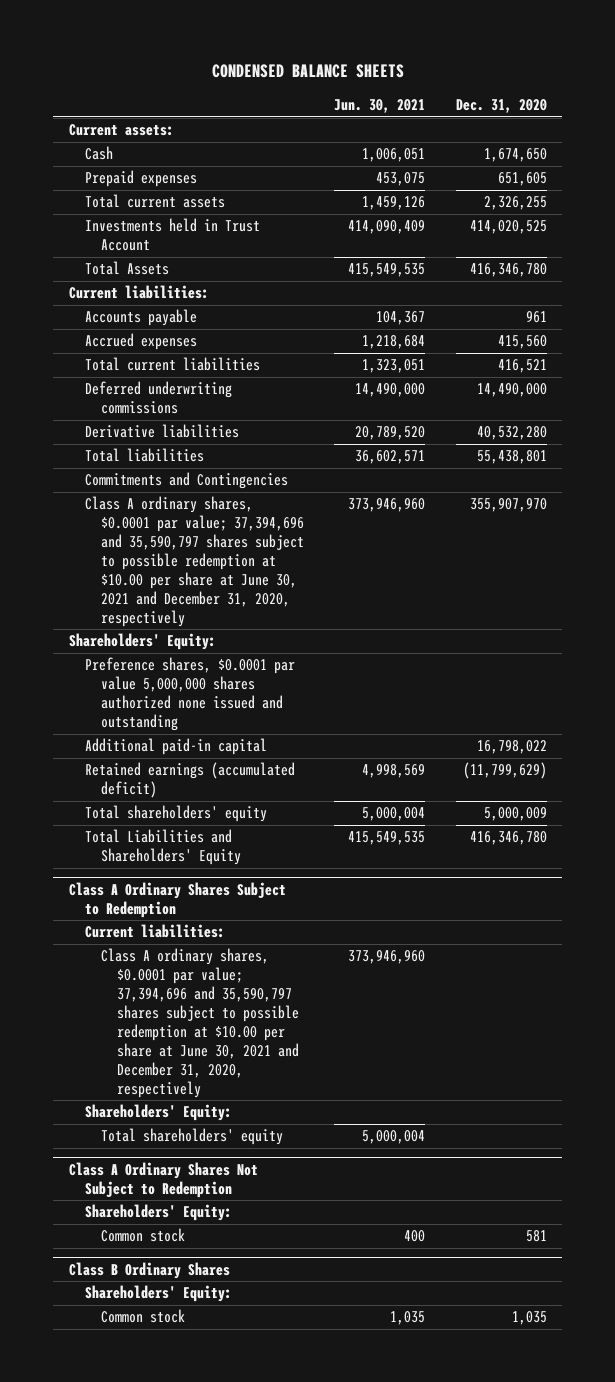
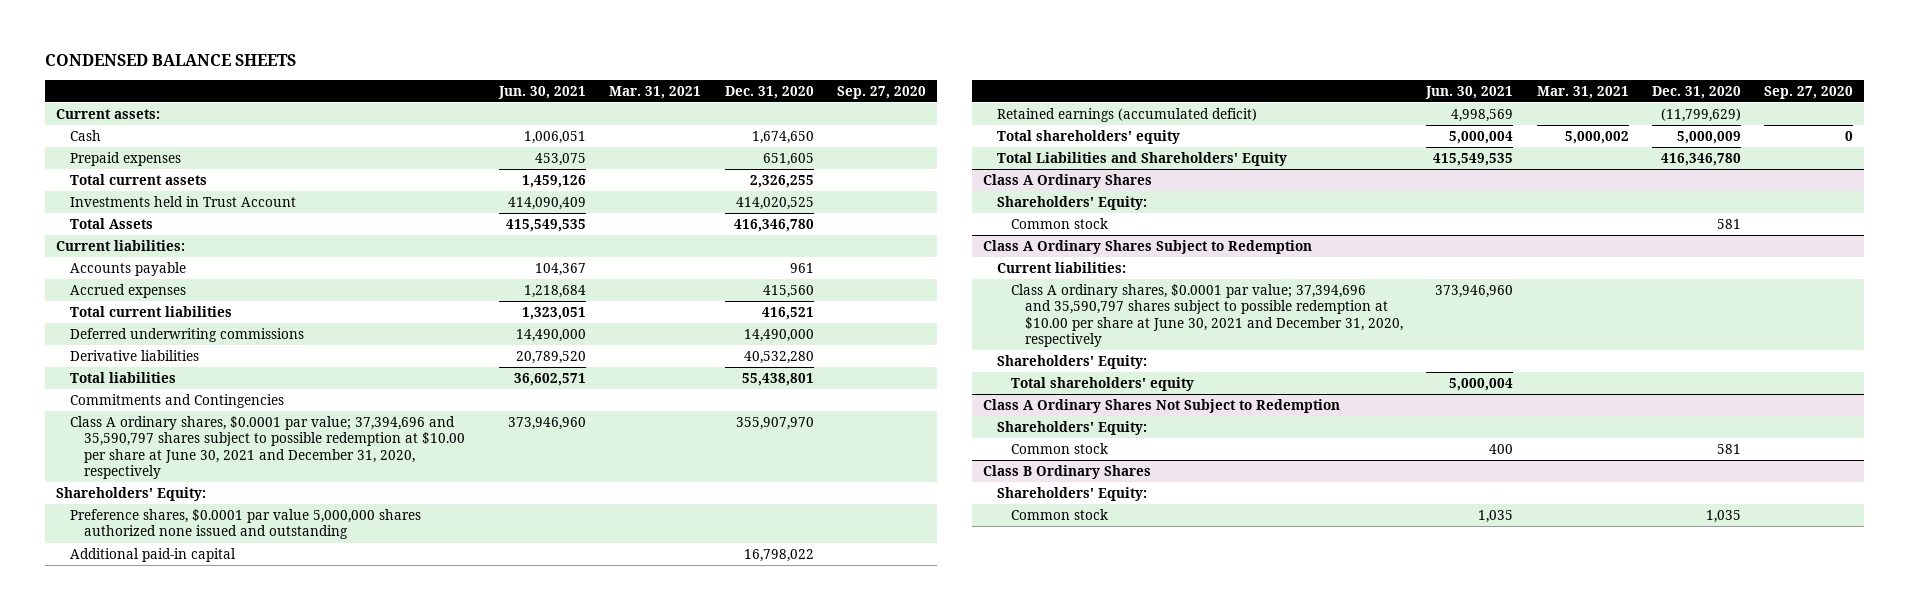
- | Jun. 30, 2021 | Dec. 31, 2020
+ | Jun. 30, 2021 | Mar. 31, 2021 | Dec. 31, 2020 | Sep. 27, 2020
+ Class A Ordinary Shares
+ Shareholders' Equity:
+ Common stock | | | 581 |

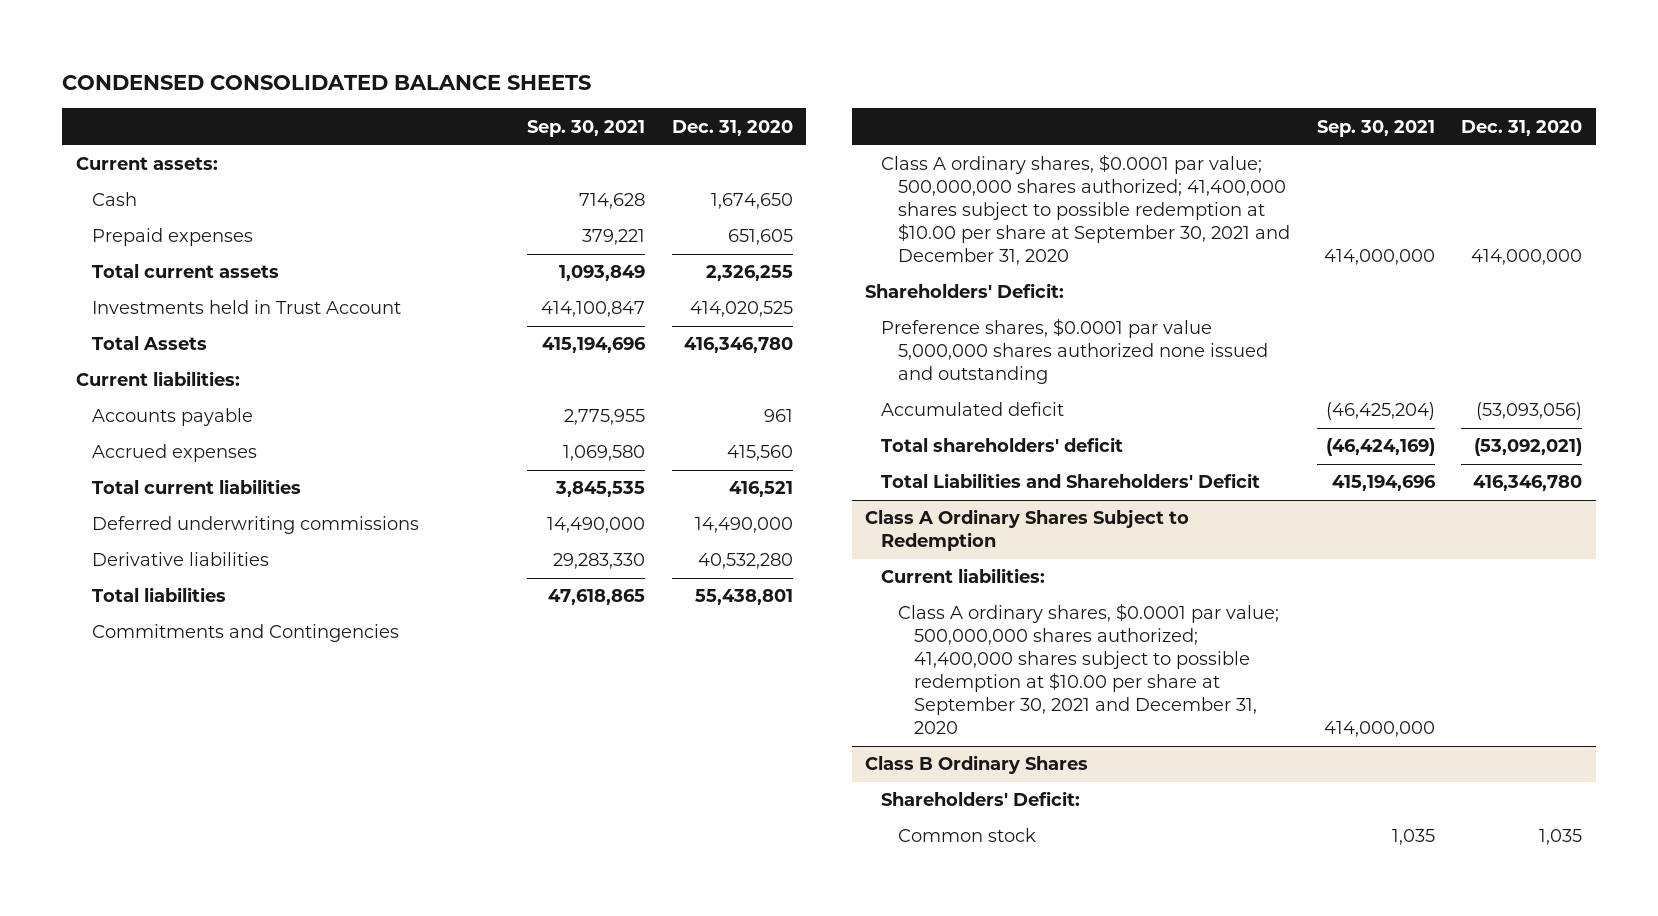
- CONDENSED BALANCE SHEETS
+ CONDENSED CONSOLIDATED BALANCE SHEETS
- | Jun. 30, 2021 | Mar. 31, 2021 | Dec. 31, 2020 | Sep. 27, 2020
+ | Sep. 30, 2021 | Dec. 31, 2020
- Class A ordinary shares, $0.0001 par value; 37,394,696 and 35,590,797 shares subject to possible redemption at $10.00 per share at June 30, 2021 and December 31, 2020, respectively | 373,946,960 | | 355,907,970 |
- Shareholders' Equity:
+ Class A ordinary shares, $0.0001 par value; 500,000,000 shares authorized; 41,400,000 shares subject to possible redemption at $10.00 per share at September 30, 2021 and December 31, 2020 | 414,000,000 | 414,000,000
+ Shareholders' Deficit:
- Additional paid-in capital | | | 16,798,022 |
- Retained earnings (accumulated deficit) | 4,998,569 | | (11,799,629) |
- Total shareholders' equity | 5,000,004 | 5,000,002 | 5,000,009 | 0
- Total Liabilities and Shareholders' Equity | 415,549,535 | | 416,346,780 |
- Class A Ordinary Shares
- Shareholders' Equity:
- Common stock | | | 581 |
+ Accumulated deficit | (46,425,204) | (53,093,056)
+ Total shareholders' deficit | (46,424,169) | (53,092,021)
+ Total Liabilities and Shareholders' Deficit | 415,194,696 | 416,346,780
@ Class A Ordinary Shares Subject to Redemption
- Class A ordinary shares, $0.0001 par value; 37,394,696 and 35,590,797 shares subject to possible redemption at $10.00 per share at June 30, 2021 and December 31, 2020, respectively | 373,946,960 | | |
- Shareholders' Equity:
- Total shareholders' equity | 5,000,004 | | |
- Class A Ordinary Shares Not Subject to Redemption
- Shareholders' Equity:
- Common stock | 400 | | 581 |
@ Class A Ordinary Shares Subject to Redemption
+ Class A ordinary shares, $0.0001 par value; 500,000,000 shares authorized; 41,400,000 shares subject to possible redemption at $10.00 per share at September 30, 2021 and December 31, 2020 | 414,000,000 |
@ Class B Ordinary Shares
- Shareholders' Equity:
+ Shareholders' Deficit:

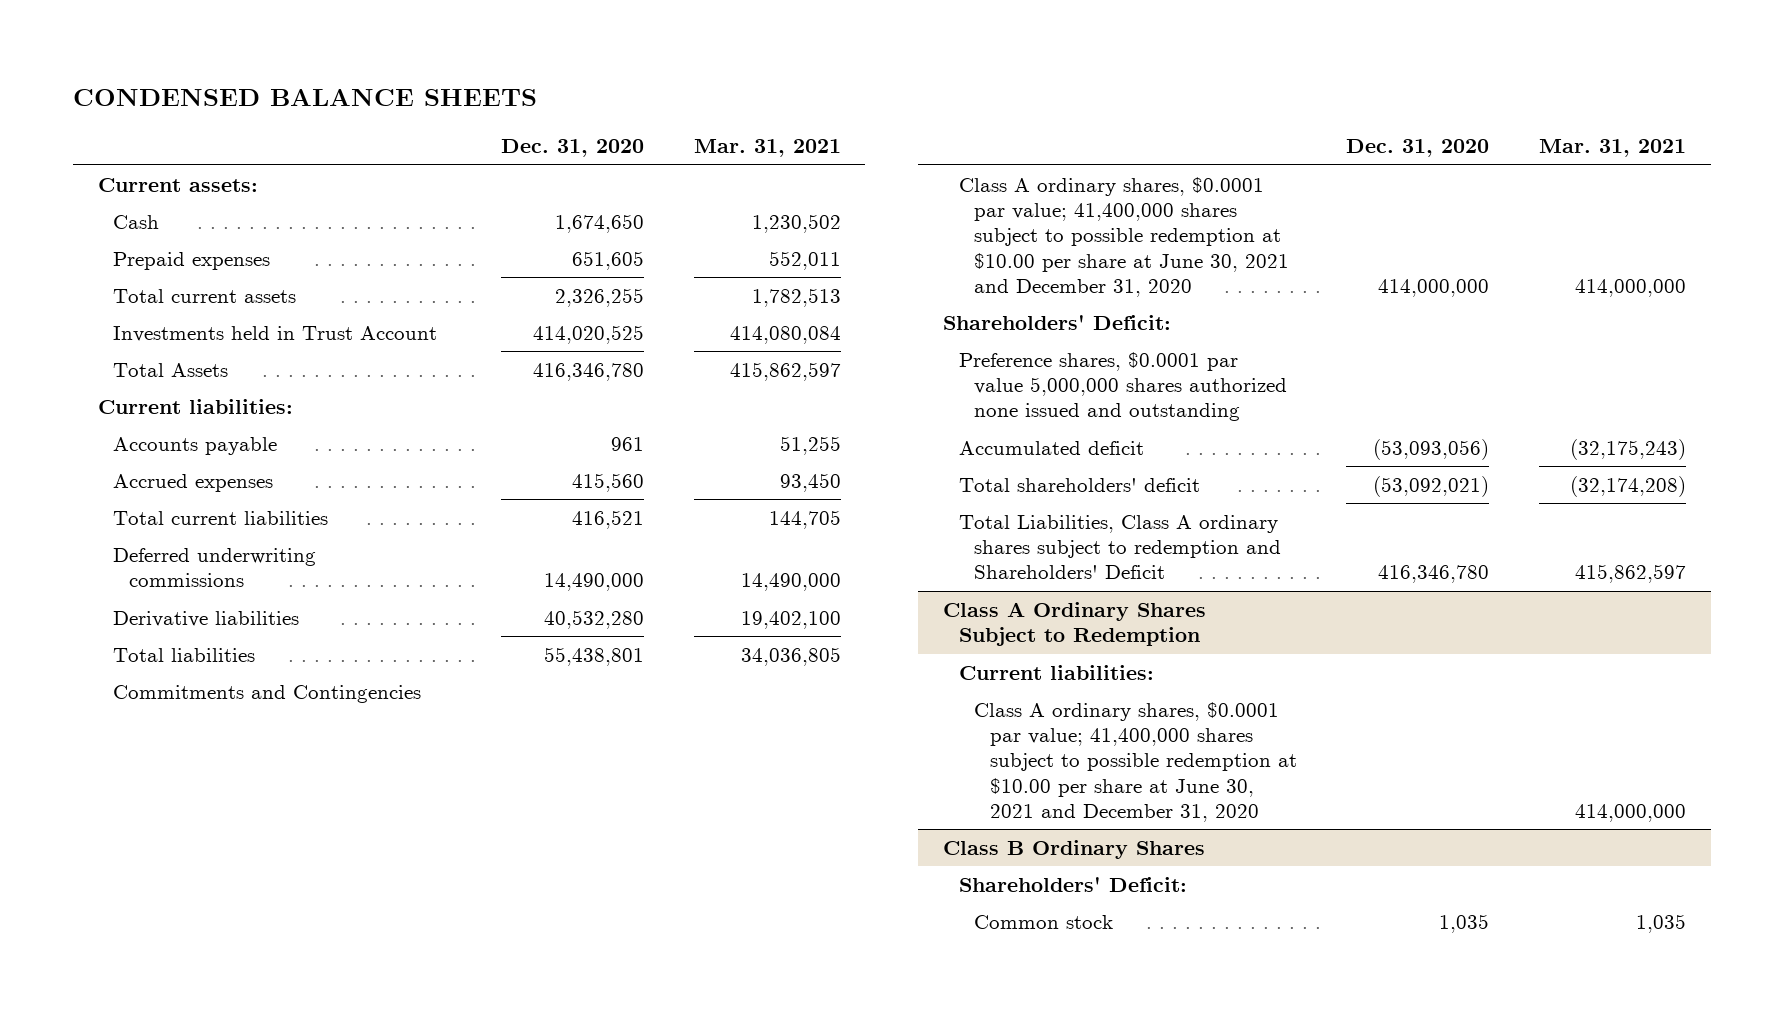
- CONDENSED CONSOLIDATED BALANCE SHEETS
+ CONDENSED BALANCE SHEETS
- | Sep. 30, 2021 | Dec. 31, 2020
+ | Dec. 31, 2020 | Mar. 31, 2021
- Class A ordinary shares, $0.0001 par value; 500,000,000 shares authorized; 41,400,000 shares subject to possible redemption at $10.00 per share at September 30, 2021 and December 31, 2020 | 414,000,000 | 414,000,000
+ Class A ordinary shares, $0.0001 par value; 41,400,000 shares subject to possible redemption at $10.00 per share at June 30, 2021 and December 31, 2020 | 414,000,000 | 414,000,000
- Total Liabilities and Shareholders' Deficit | 415,194,696 | 416,346,780
+ Total Liabilities, Class A ordinary shares subject to redemption and Shareholders' Deficit | 416,346,780 | 415,862,597
@ Class A Ordinary Shares Subject to Redemption
- Class A ordinary shares, $0.0001 par value; 500,000,000 shares authorized; 41,400,000 shares subject to possible redemption at $10.00 per share at September 30, 2021 and December 31, 2020 | 414,000,000 |
+ Class A ordinary shares, $0.0001 par value; 41,400,000 shares subject to possible redemption at $10.00 per share at June 30, 2021 and December 31, 2020 | | 414,000,000

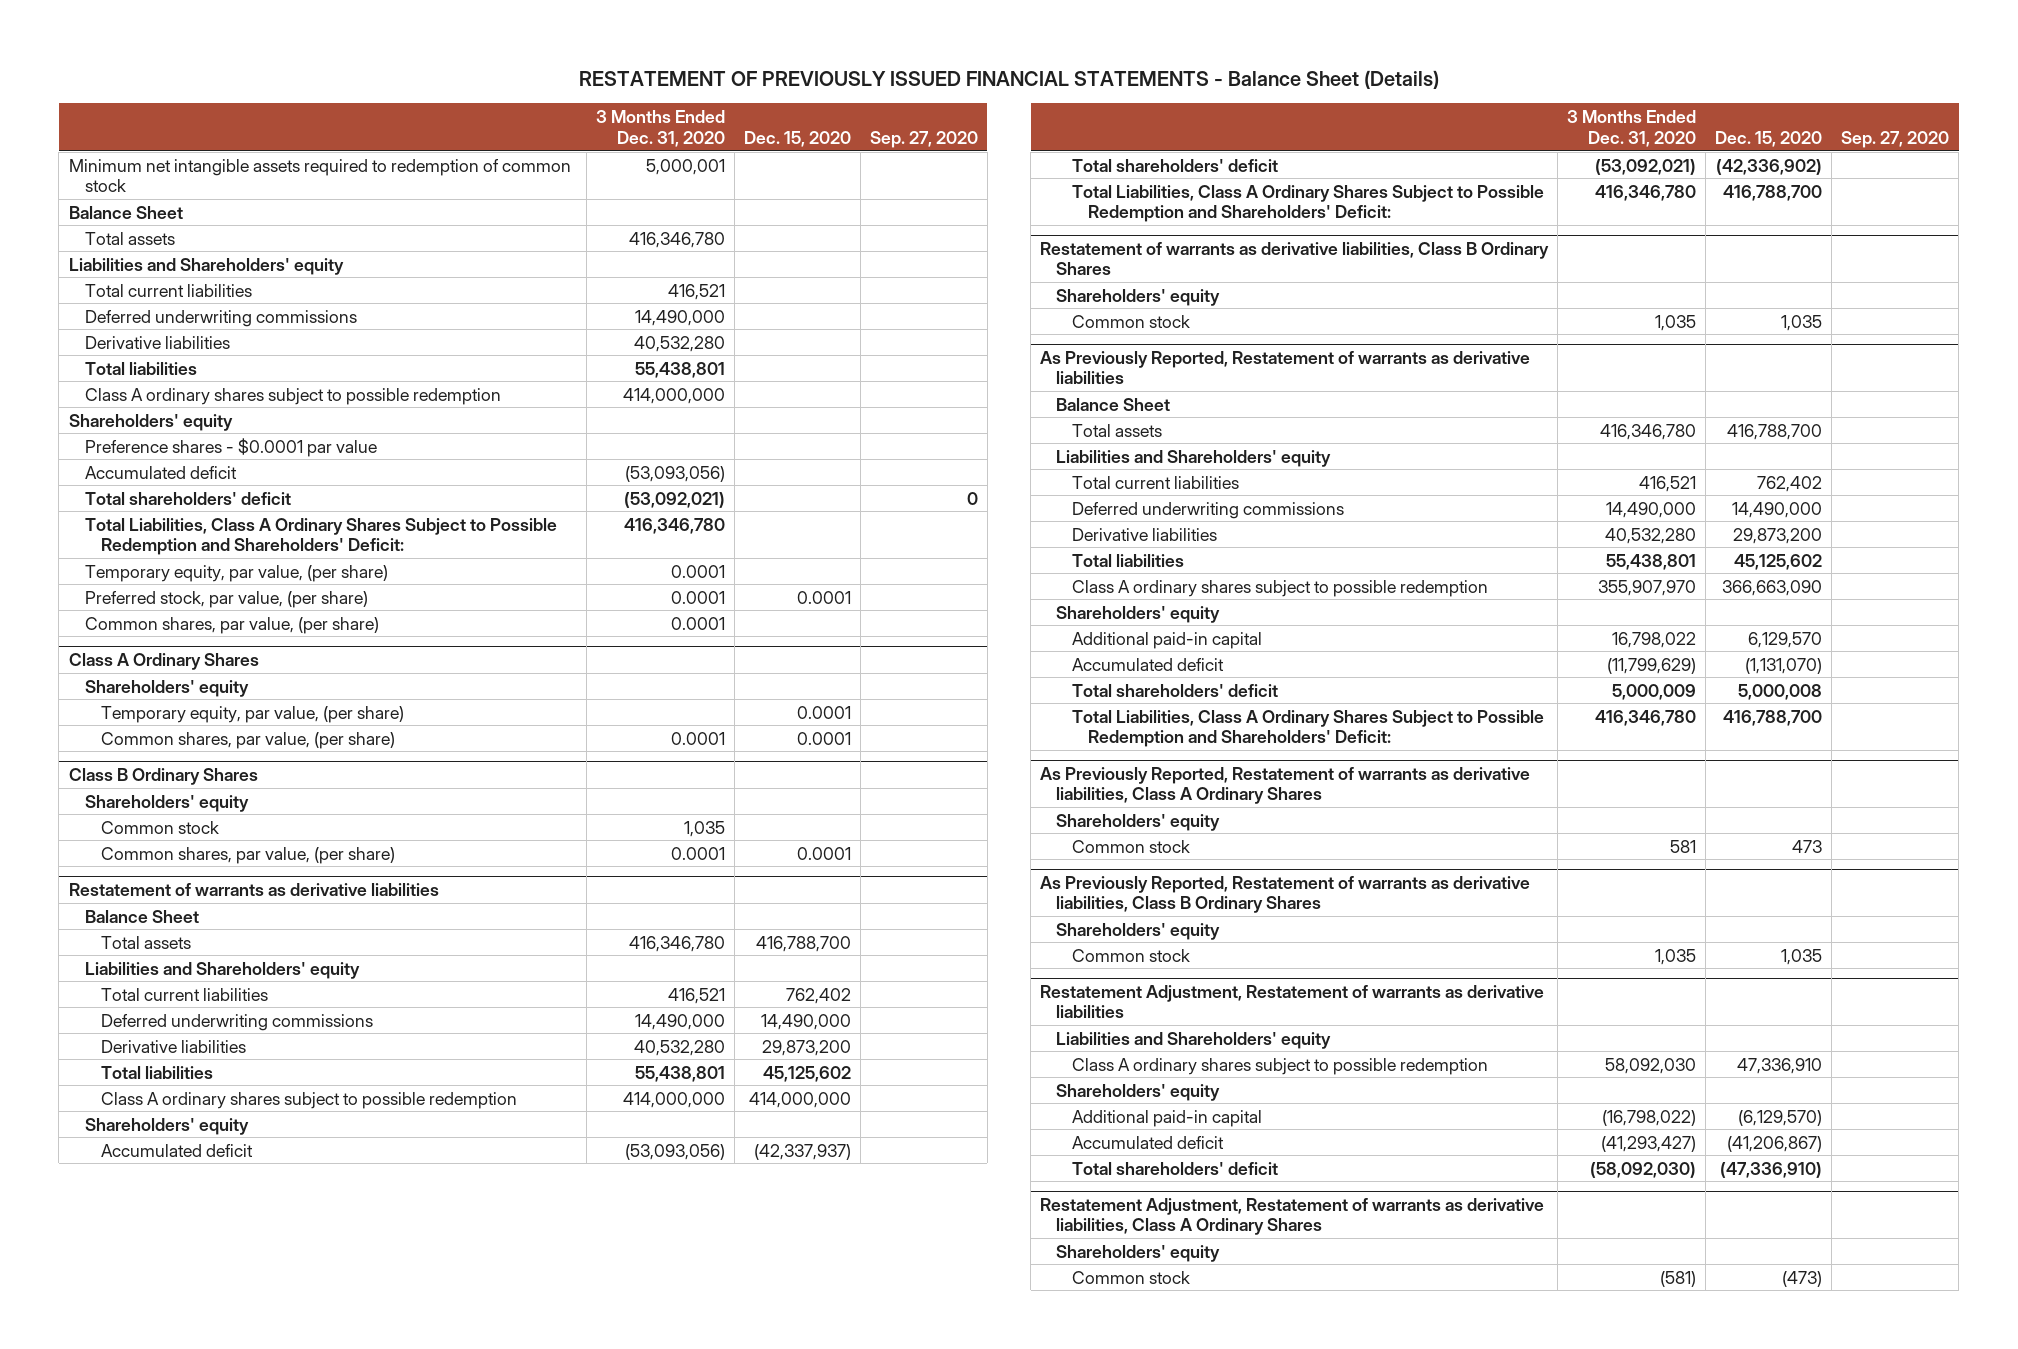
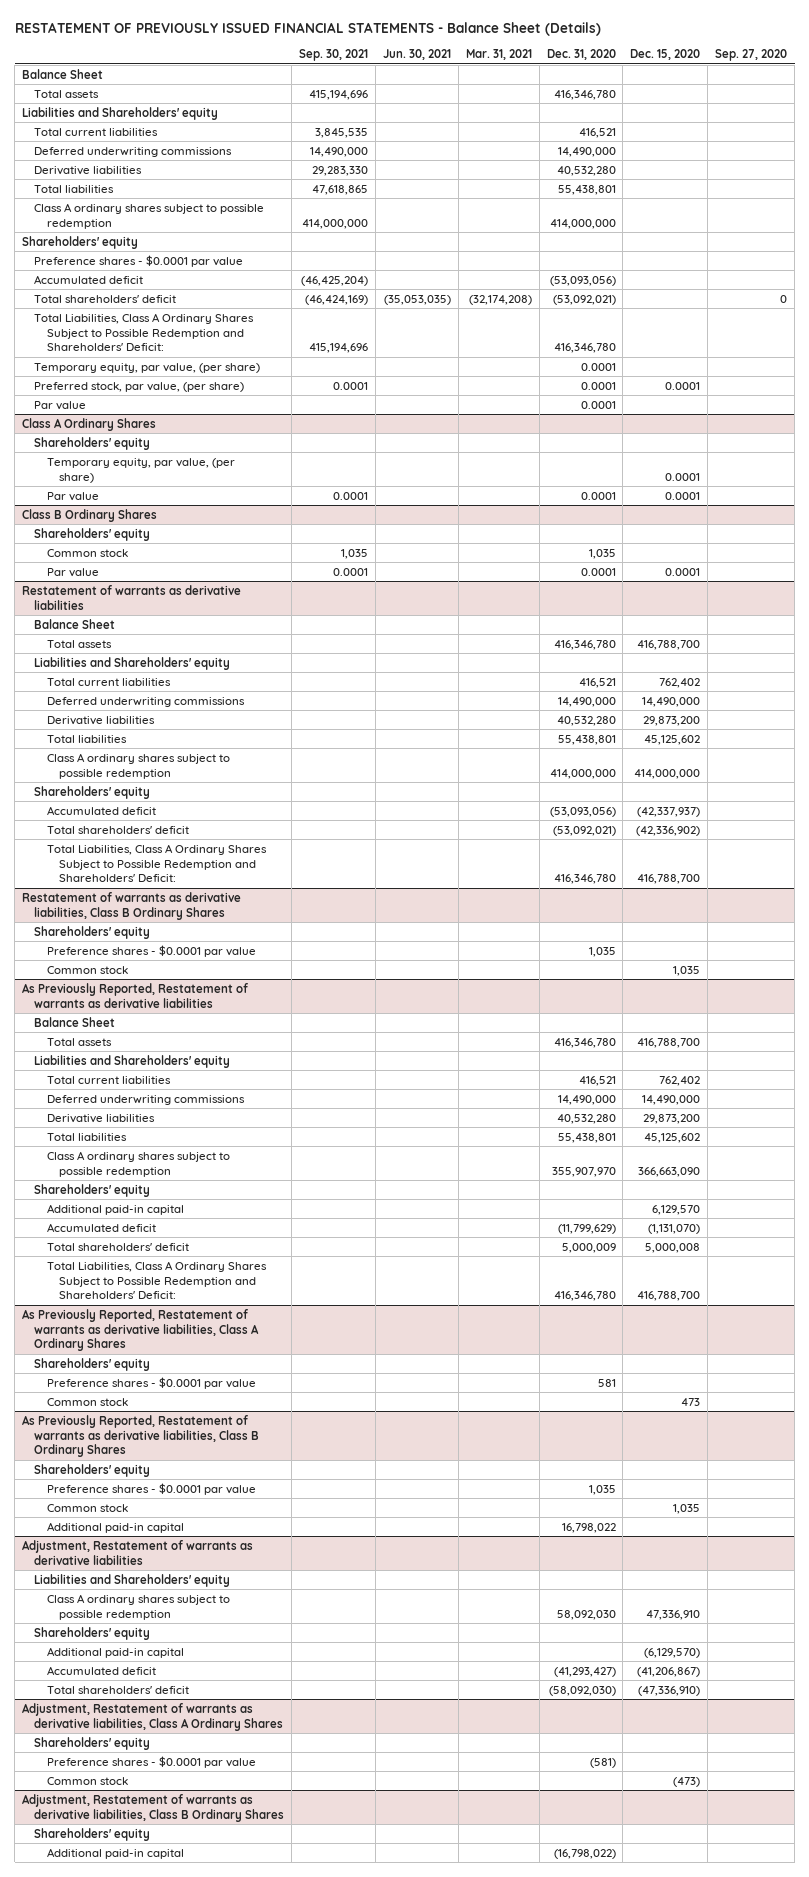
- | 3 Months Ended Dec. 31, 2020 | Dec. 15, 2020 | Sep. 27, 2020
+ | Sep. 30, 2021 | Jun. 30, 2021 | Mar. 31, 2021 | Dec. 31, 2020 | Dec. 15, 2020 | Sep. 27, 2020
- Minimum net intangible assets required to redemption of common stock | 5,000,001 | |
- Common shares, par value, (per share) | 0.0001 | |
+ Par value | | | | 0.0001 | |
@ Class A Ordinary Shares
- Common shares, par value, (per share) | 0.0001 | 0.0001 |
+ Par value | 0.0001 | | | 0.0001 | 0.0001 |
@ Class B Ordinary Shares
- Common shares, par value, (per share) | 0.0001 | 0.0001 |
+ Par value | 0.0001 | | | 0.0001 | 0.0001 |
@ Restatement of warrants as derivative liabilities, Class B Ordinary Shares
+ Preference shares - $0.0001 par value | | | | 1,035 | |
@ As Previously Reported, Restatement of warrants as derivative liabilities, Class A Ordinary Shares
+ Preference shares - $0.0001 par value | | | | 581 | |
@ As Previously Reported, Restatement of warrants as derivative liabilities, Class B Ordinary Shares
+ Preference shares - $0.0001 par value | | | | 1,035 | |
- Restatement Adjustment, Restatement of warrants as derivative liabilities
@ As Previously Reported, Restatement of warrants as derivative liabilities, Class B Ordinary Shares
+ Additional paid-in capital | | | | 16,798,022 | |
+ Adjustment, Restatement of warrants as derivative liabilities
- Restatement Adjustment, Restatement of warrants as derivative liabilities, Class A Ordinary Shares
+ Adjustment, Restatement of warrants as derivative liabilities, Class A Ordinary Shares
+ Preference shares - $0.0001 par value | | | | (581) | |
+ Adjustment, Restatement of warrants as derivative liabilities, Class B Ordinary Shares
+ Shareholders' equity
+ Additional paid-in capital | | | | (16,798,022) | |

